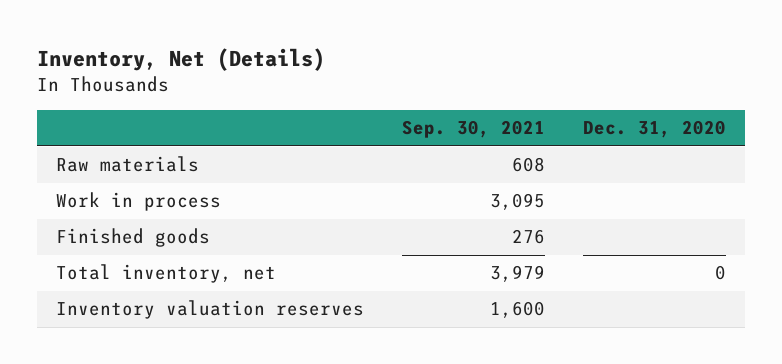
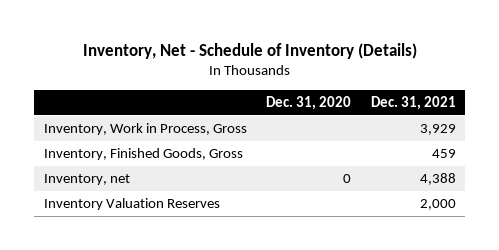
- Inventory, Net (Details)
+ Inventory, Net - Schedule of Inventory (Details)
- | Sep. 30, 2021 | Dec. 31, 2020
+ | Dec. 31, 2020 | Dec. 31, 2021
- Raw materials | 608 |
- Work in process | 3,095 |
- Finished goods | 276 |
- Total inventory, net | 3,979 | 0
- Inventory valuation reserves | 1,600 |
+ Inventory, Work in Process, Gross | | 3,929
+ Inventory, Finished Goods, Gross | | 459
+ Inventory, net | 0 | 4,388
+ Inventory Valuation Reserves | | 2,000

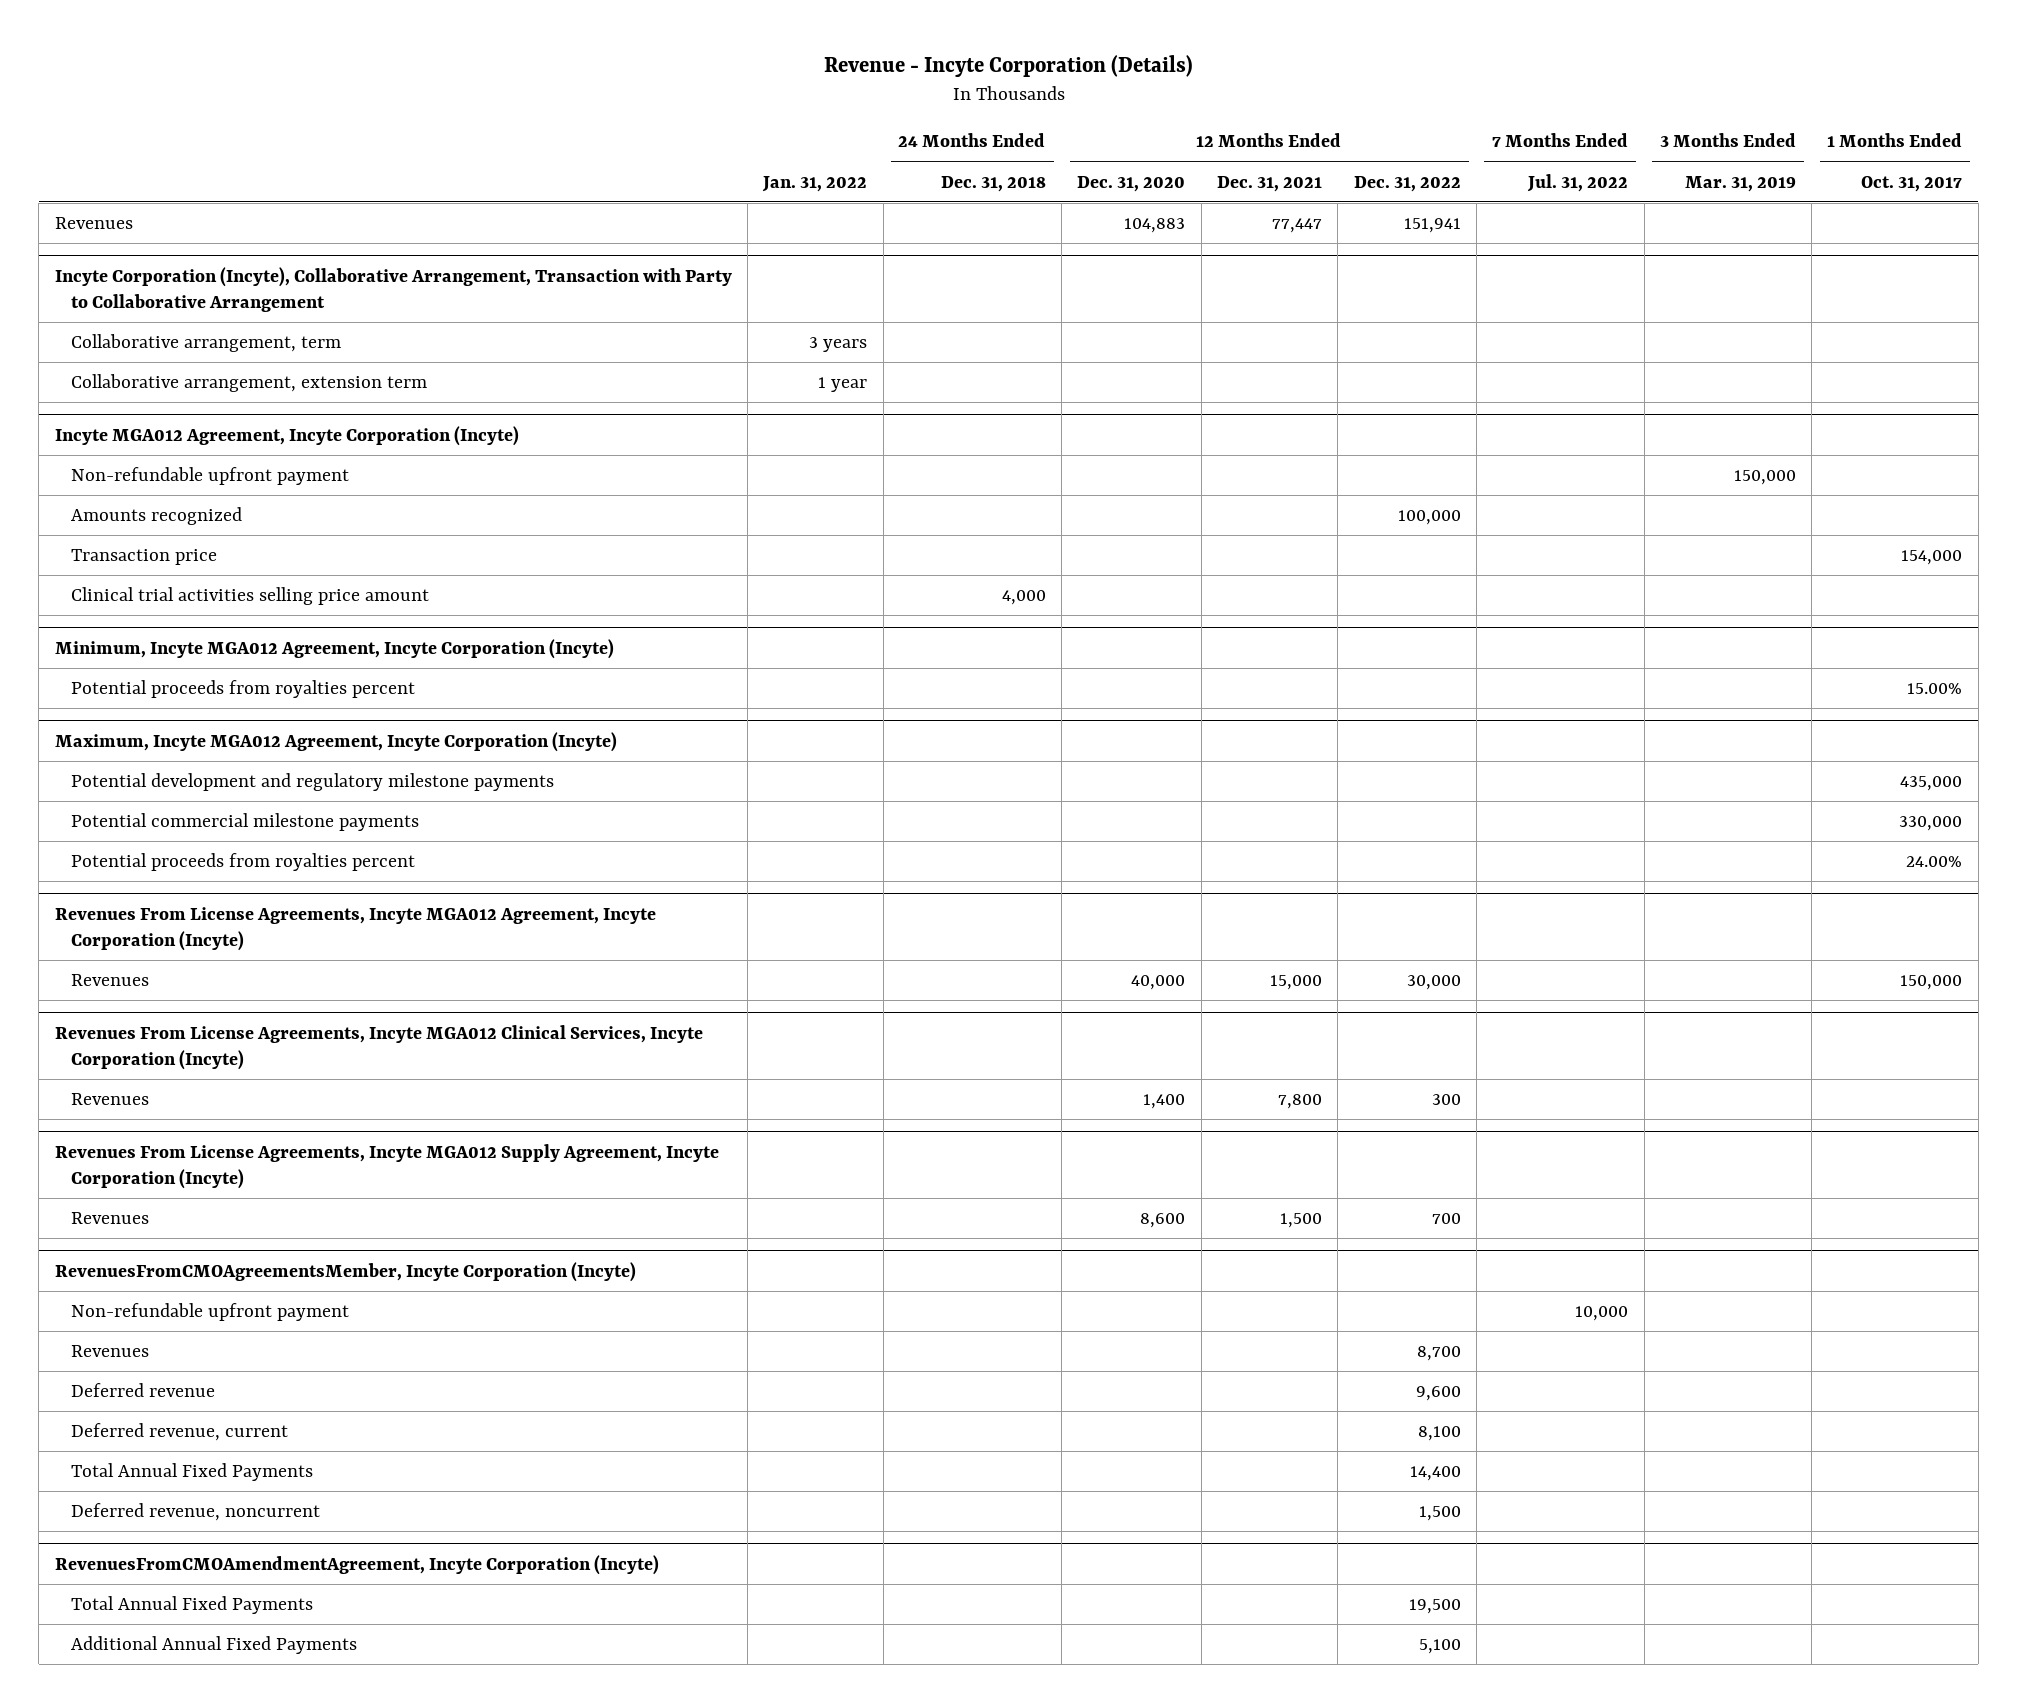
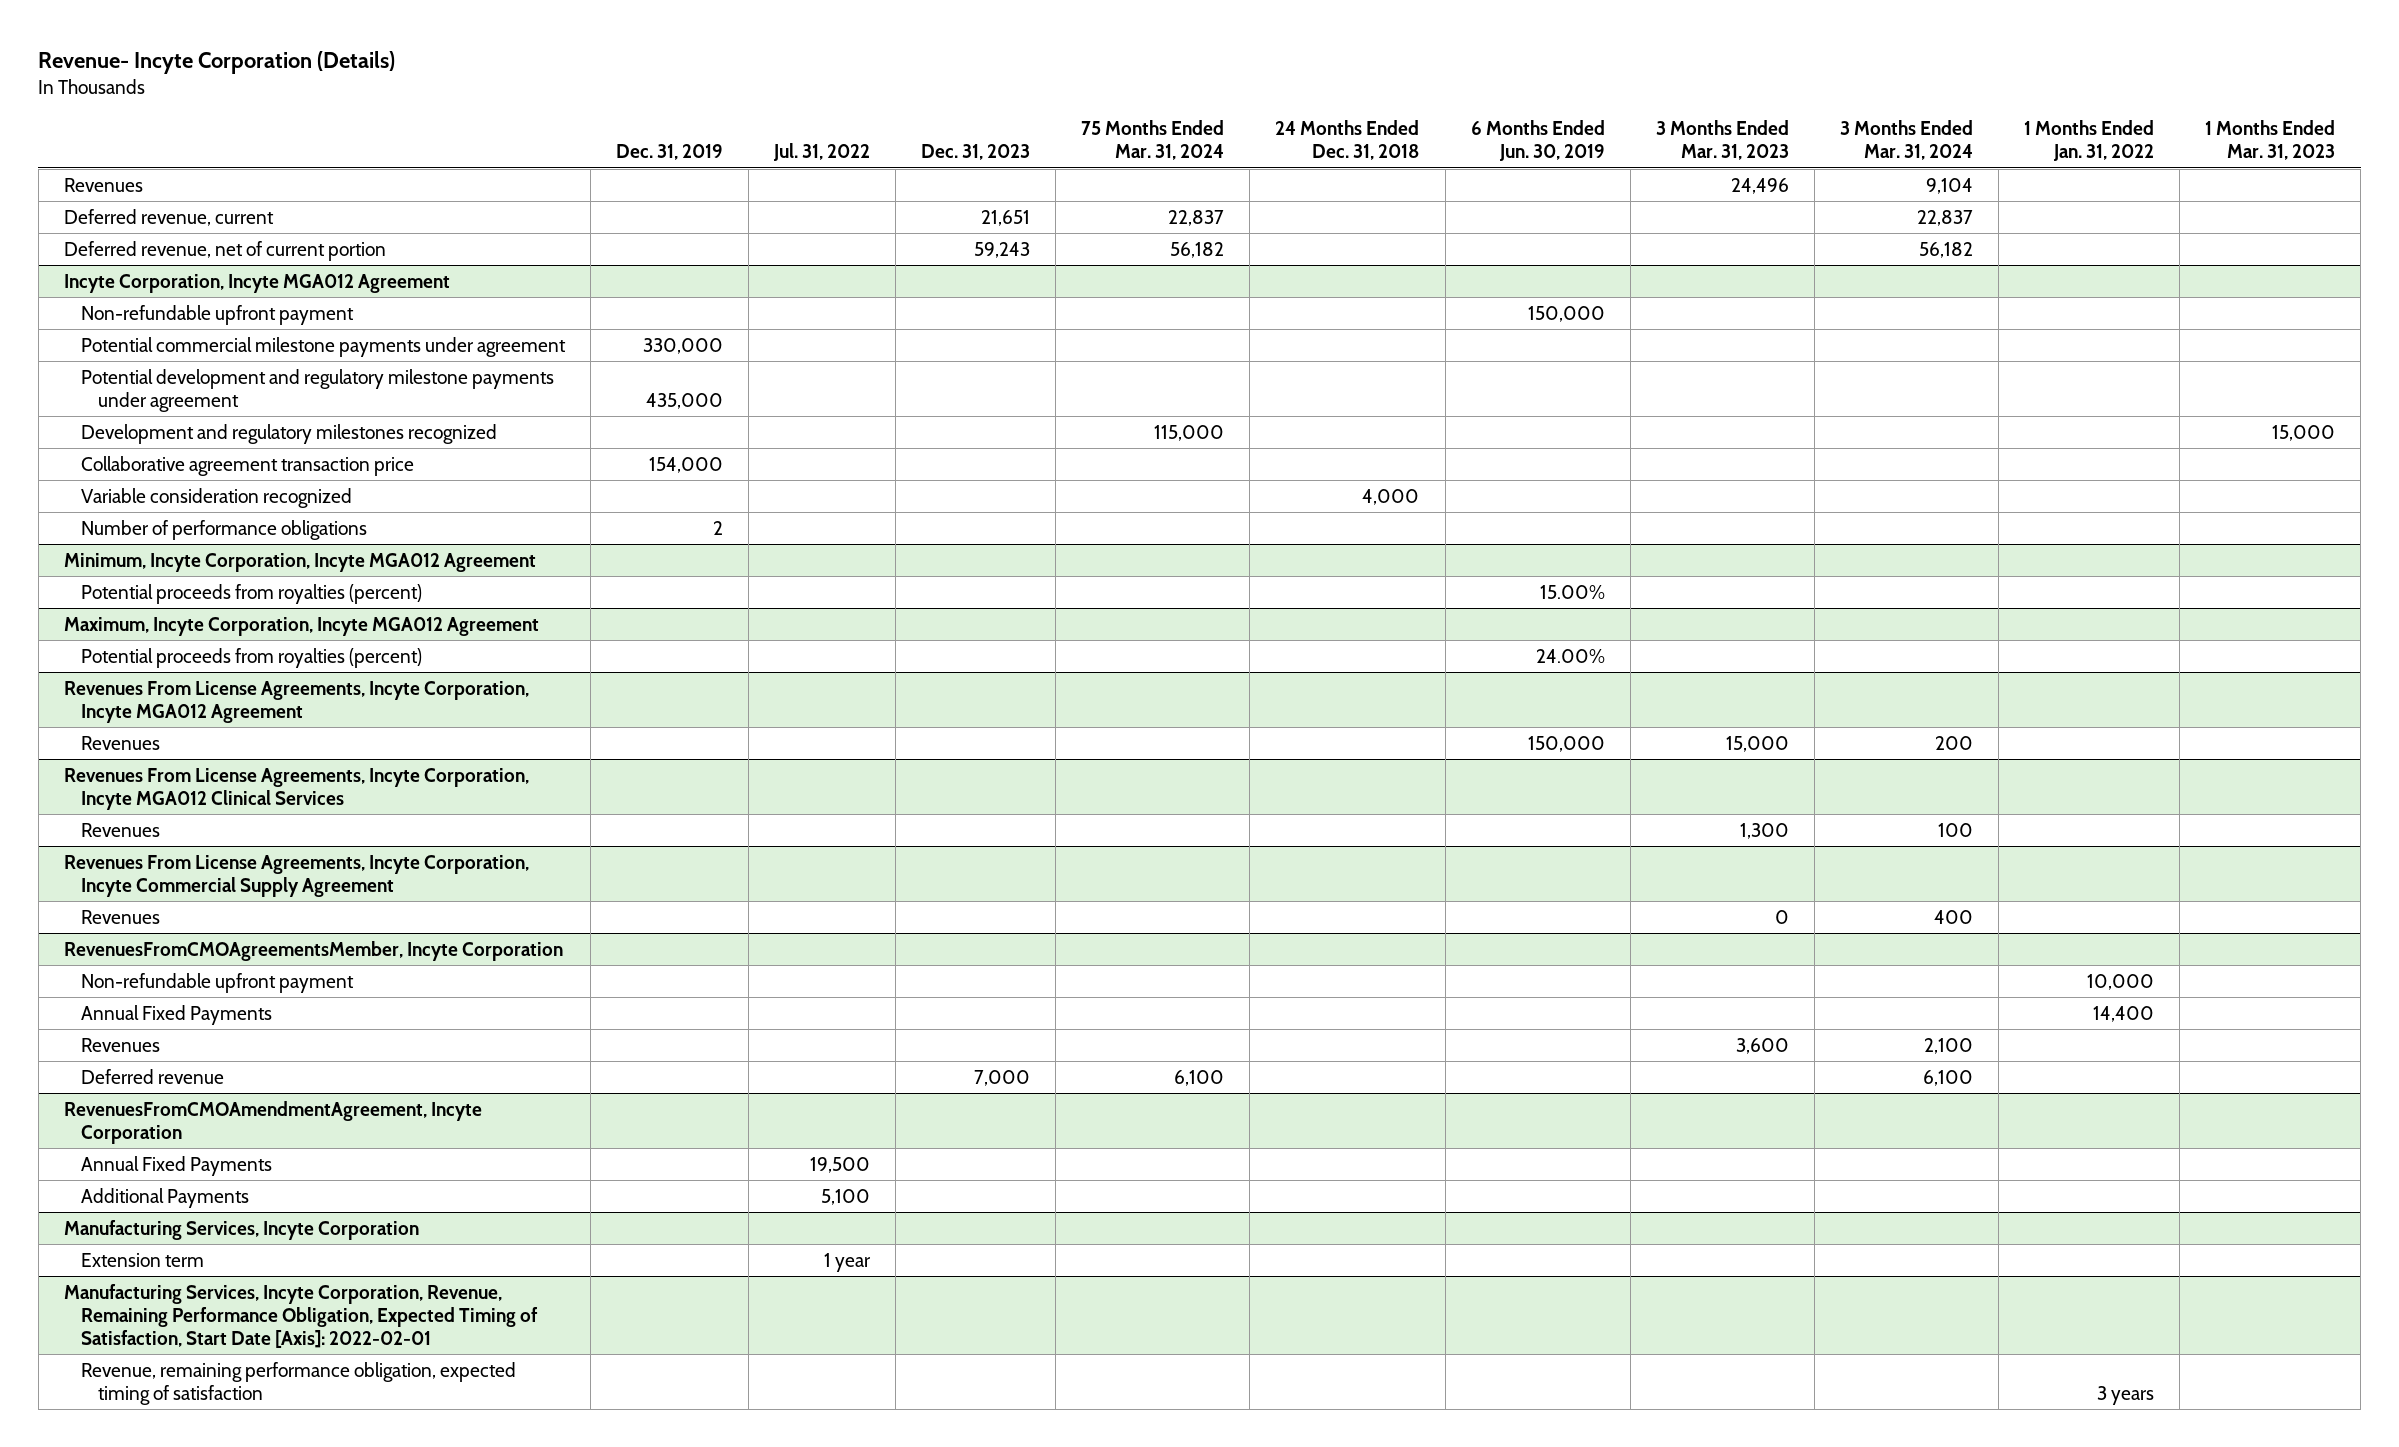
- Revenue - Incyte Corporation (Details)
+ Revenue- Incyte Corporation (Details)
- | Jan. 31, 2022 | 24 Months Ended Dec. 31, 2018 | 12 Months Ended Dec. 31, 2020 | 12 Months Ended Dec. 31, 2021 | 12 Months Ended Dec. 31, 2022 | 7 Months Ended Jul. 31, 2022 | 3 Months Ended Mar. 31, 2019 | 1 Months Ended Oct. 31, 2017
+ | Dec. 31, 2019 | Jul. 31, 2022 | Dec. 31, 2023 | 75 Months Ended Mar. 31, 2024 | 24 Months Ended Dec. 31, 2018 | 6 Months Ended Jun. 30, 2019 | 3 Months Ended Mar. 31, 2023 | 3 Months Ended Mar. 31, 2024 | 1 Months Ended Jan. 31, 2022 | 1 Months Ended Mar. 31, 2023
- Incyte Corporation (Incyte), Collaborative Arrangement, Transaction with Party to Collaborative Arrangement
- Collaborative arrangement, term | 3 years | | | | | | |
- Collaborative arrangement, extension term | 1 year | | | | | | |
- Incyte MGA012 Agreement, Incyte Corporation (Incyte)
+ Deferred revenue, current | | | 21,651 | 22,837 | | | | 22,837 | |
+ Deferred revenue, net of current portion | | | 59,243 | 56,182 | | | | 56,182 | |
+ Incyte Corporation, Incyte MGA012 Agreement
- Amounts recognized | | | | | 100,000 | | |
- Transaction price | | | | | | | | 154,000
- Clinical trial activities selling price amount | | 4,000 | | | | | |
- Minimum, Incyte MGA012 Agreement, Incyte Corporation (Incyte)
- Potential proceeds from royalties percent | | | | | | | | 15.00%
- Maximum, Incyte MGA012 Agreement, Incyte Corporation (Incyte)
- Potential development and regulatory milestone payments | | | | | | | | 435,000
- Potential commercial milestone payments | | | | | | | | 330,000
- Potential proceeds from royalties percent | | | | | | | | 24.00%
- Revenues From License Agreements, Incyte MGA012 Agreement, Incyte Corporation (Incyte)
+ Potential commercial milestone payments under agreement | 330,000 | | | | | | | | |
+ Potential development and regulatory milestone payments under agreement | 435,000 | | | | | | | | |
+ Development and regulatory milestones recognized | | | | 115,000 | | | | | | 15,000
+ Collaborative agreement transaction price | 154,000 | | | | | | | | |
+ Variable consideration recognized | | | | | 4,000 | | | | |
+ Number of performance obligations | 2 | | | | | | | | |
+ Minimum, Incyte Corporation, Incyte MGA012 Agreement
+ Potential proceeds from royalties (percent) | | | | | | 15.00% | | | |
+ Maximum, Incyte Corporation, Incyte MGA012 Agreement
+ Potential proceeds from royalties (percent) | | | | | | 24.00% | | | |
+ Revenues From License Agreements, Incyte Corporation, Incyte MGA012 Agreement
- Revenues From License Agreements, Incyte MGA012 Clinical Services, Incyte Corporation (Incyte)
+ Revenues From License Agreements, Incyte Corporation, Incyte MGA012 Clinical Services
- Revenues From License Agreements, Incyte MGA012 Supply Agreement, Incyte Corporation (Incyte)
+ Revenues From License Agreements, Incyte Corporation, Incyte Commercial Supply Agreement
- RevenuesFromCMOAgreementsMember, Incyte Corporation (Incyte)
+ RevenuesFromCMOAgreementsMember, Incyte Corporation
+ Annual Fixed Payments | | | | | | | | | 14,400 |
- Deferred revenue, current | | | | | 8,100 | | |
- Total Annual Fixed Payments | | | | | 14,400 | | |
- Deferred revenue, noncurrent | | | | | 1,500 | | |
- RevenuesFromCMOAmendmentAgreement, Incyte Corporation (Incyte)
- Total Annual Fixed Payments | | | | | 19,500 | | |
- Additional Annual Fixed Payments | | | | | 5,100 | | |
+ RevenuesFromCMOAmendmentAgreement, Incyte Corporation
+ Annual Fixed Payments | | 19,500 | | | | | | | |
+ Additional Payments | | 5,100 | | | | | | | |
+ Manufacturing Services, Incyte Corporation
+ Extension term | | 1 year | | | | | | | |
+ Manufacturing Services, Incyte Corporation, Revenue, Remaining Performance Obligation, Expected Timing of Satisfaction, Start Date [Axis]: 2022-02-01
+ Revenue, remaining performance obligation, expected timing of satisfaction | | | | | | | | | 3 years |

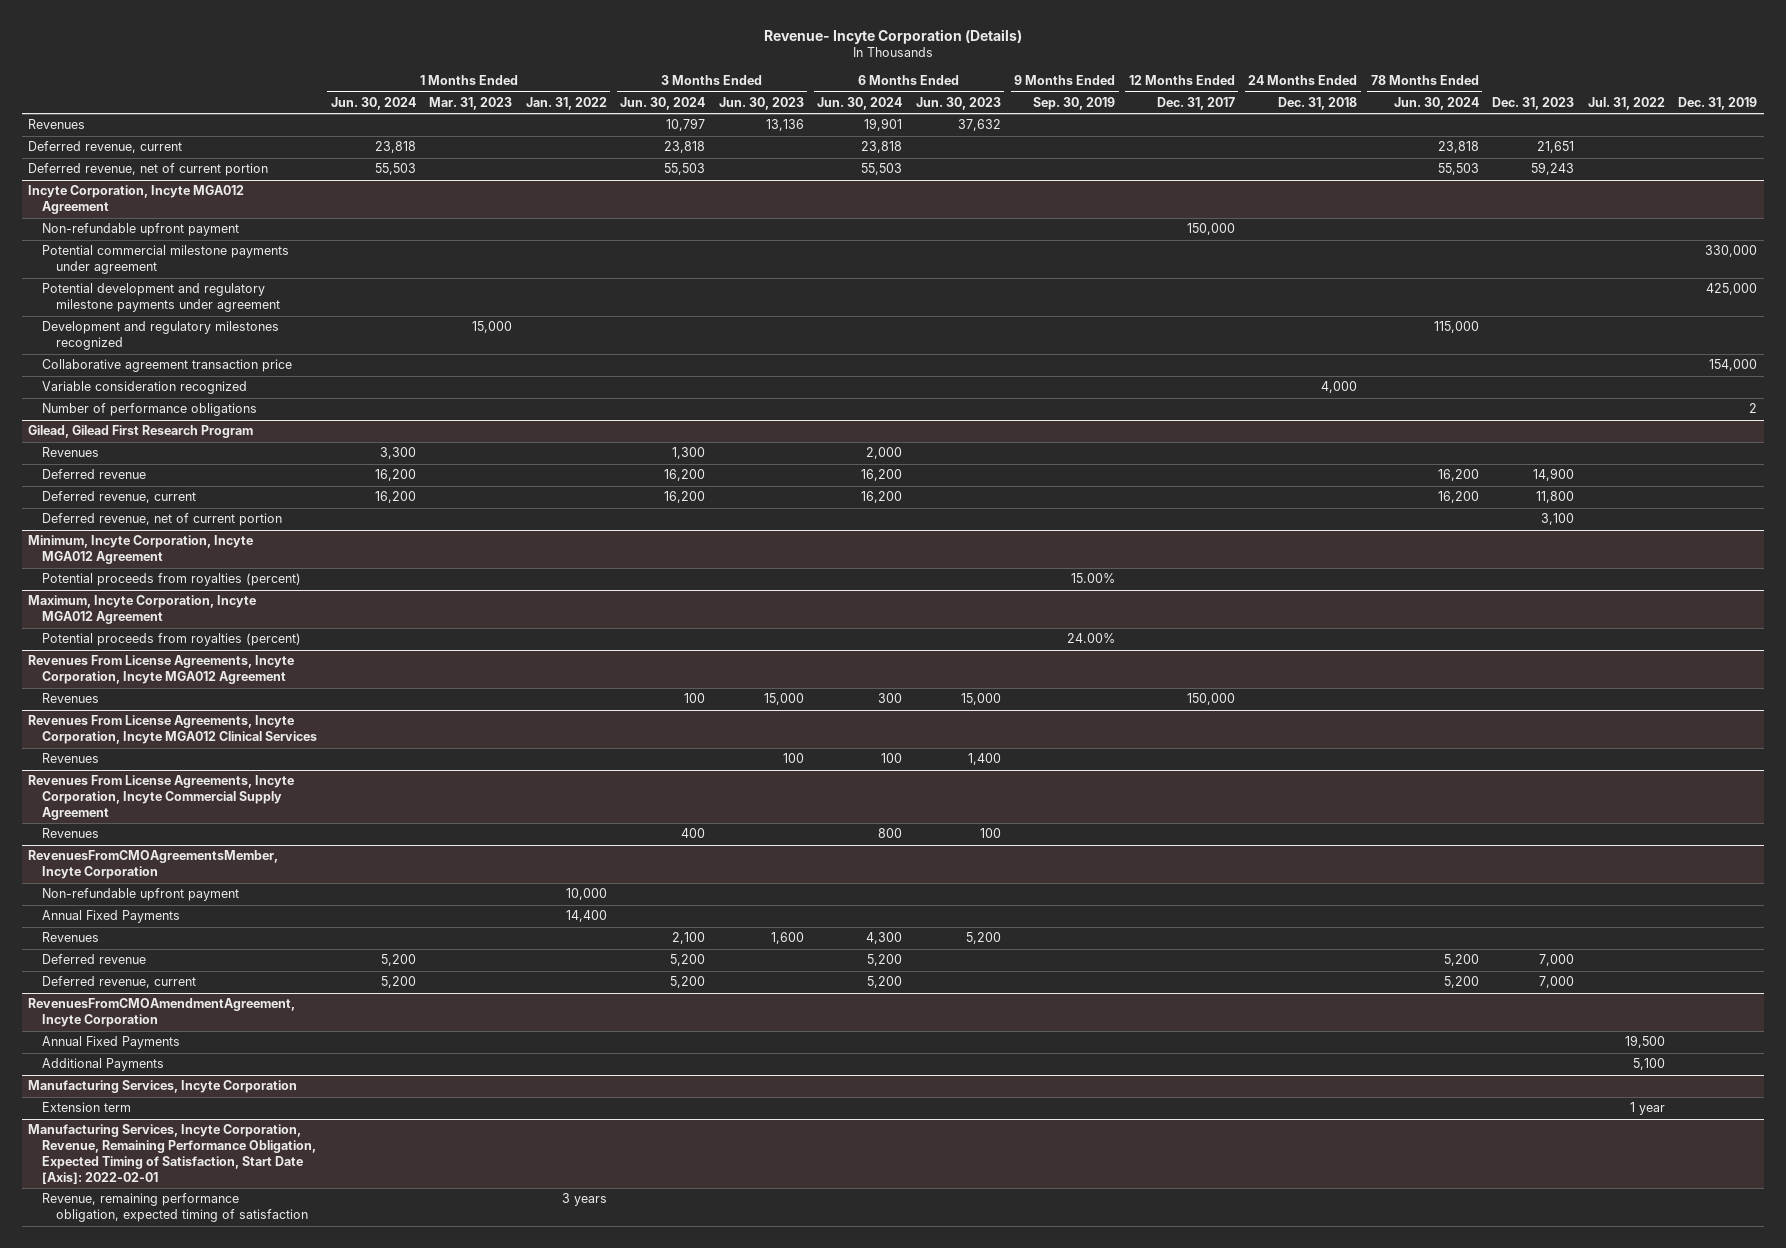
- | Dec. 31, 2019 | Jul. 31, 2022 | Dec. 31, 2023 | 75 Months Ended Mar. 31, 2024 | 24 Months Ended Dec. 31, 2018 | 6 Months Ended Jun. 30, 2019 | 3 Months Ended Mar. 31, 2023 | 3 Months Ended Mar. 31, 2024 | 1 Months Ended Jan. 31, 2022 | 1 Months Ended Mar. 31, 2023
+ | 1 Months Ended Jun. 30, 2024 | 1 Months Ended Mar. 31, 2023 | 1 Months Ended Jan. 31, 2022 | 3 Months Ended Jun. 30, 2024 | 3 Months Ended Jun. 30, 2023 | 6 Months Ended Jun. 30, 2024 | 6 Months Ended Jun. 30, 2023 | 9 Months Ended Sep. 30, 2019 | 12 Months Ended Dec. 31, 2017 | 24 Months Ended Dec. 31, 2018 | 78 Months Ended Jun. 30, 2024 | Dec. 31, 2023 | Jul. 31, 2022 | Dec. 31, 2019
@ Incyte Corporation, Incyte MGA012 Agreement
- Potential development and regulatory milestone payments under agreement | 435,000 | | | | | | | | |
+ Potential development and regulatory milestone payments under agreement | | | | | | | | | | | | | | 425,000
+ Gilead, Gilead First Research Program
+ Revenues | 3,300 | | | 1,300 | | 2,000 | | | | | | | |
+ Deferred revenue | 16,200 | | | 16,200 | | 16,200 | | | | | 16,200 | 14,900 | |
+ Deferred revenue, current | 16,200 | | | 16,200 | | 16,200 | | | | | 16,200 | 11,800 | |
+ Deferred revenue, net of current portion | | | | | | | | | | | | 3,100 | |
@ RevenuesFromCMOAgreementsMember, Incyte Corporation
+ Deferred revenue, current | 5,200 | | | 5,200 | | 5,200 | | | | | 5,200 | 7,000 | |

